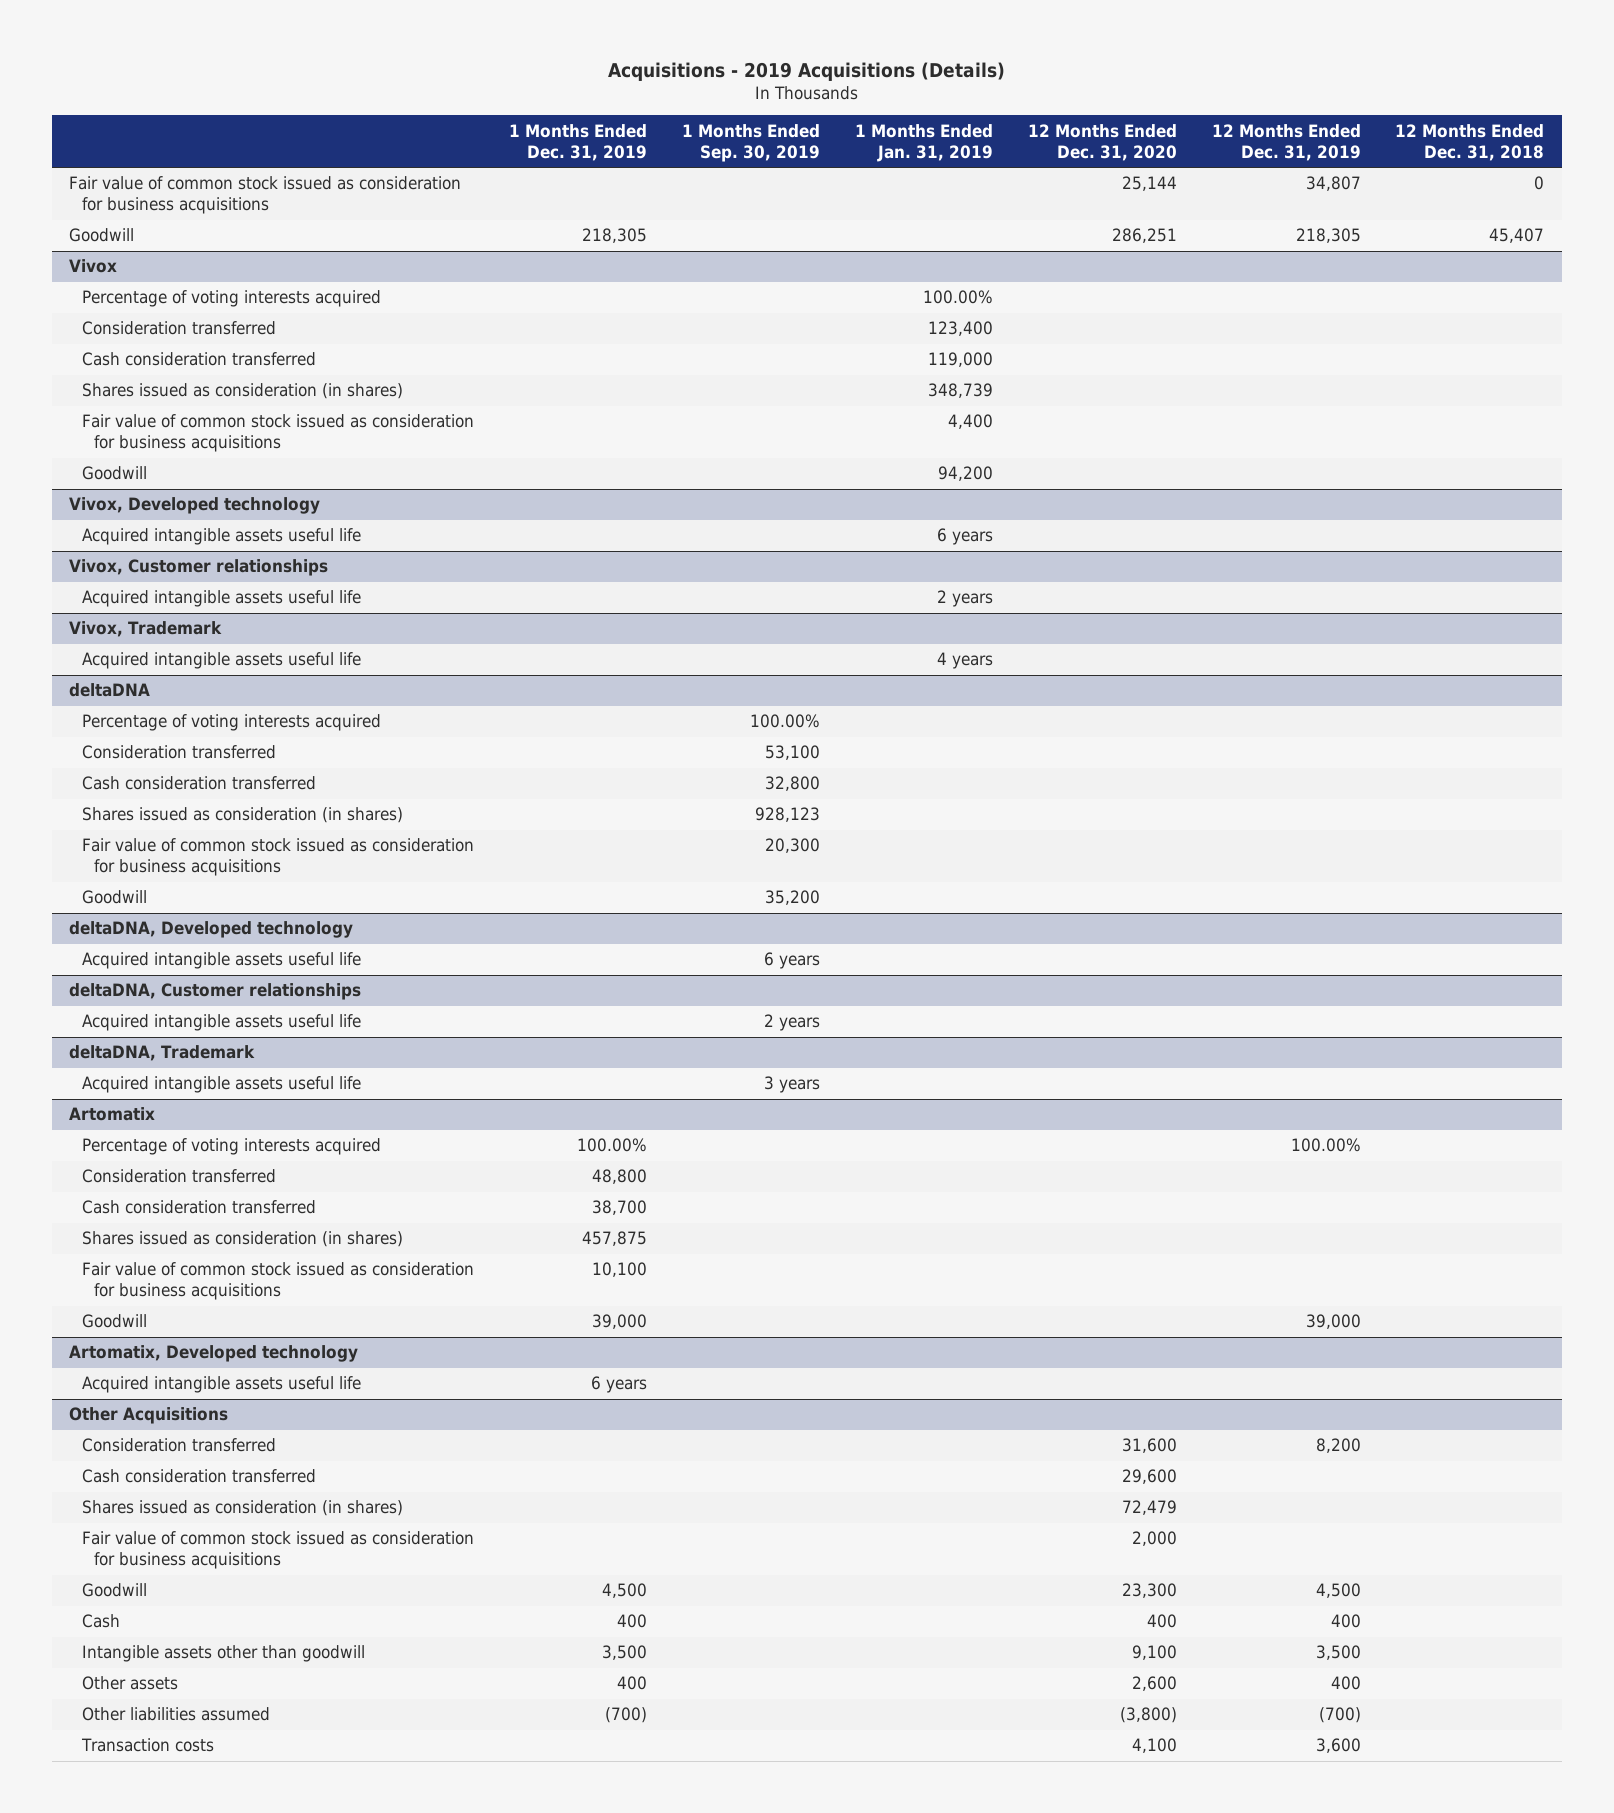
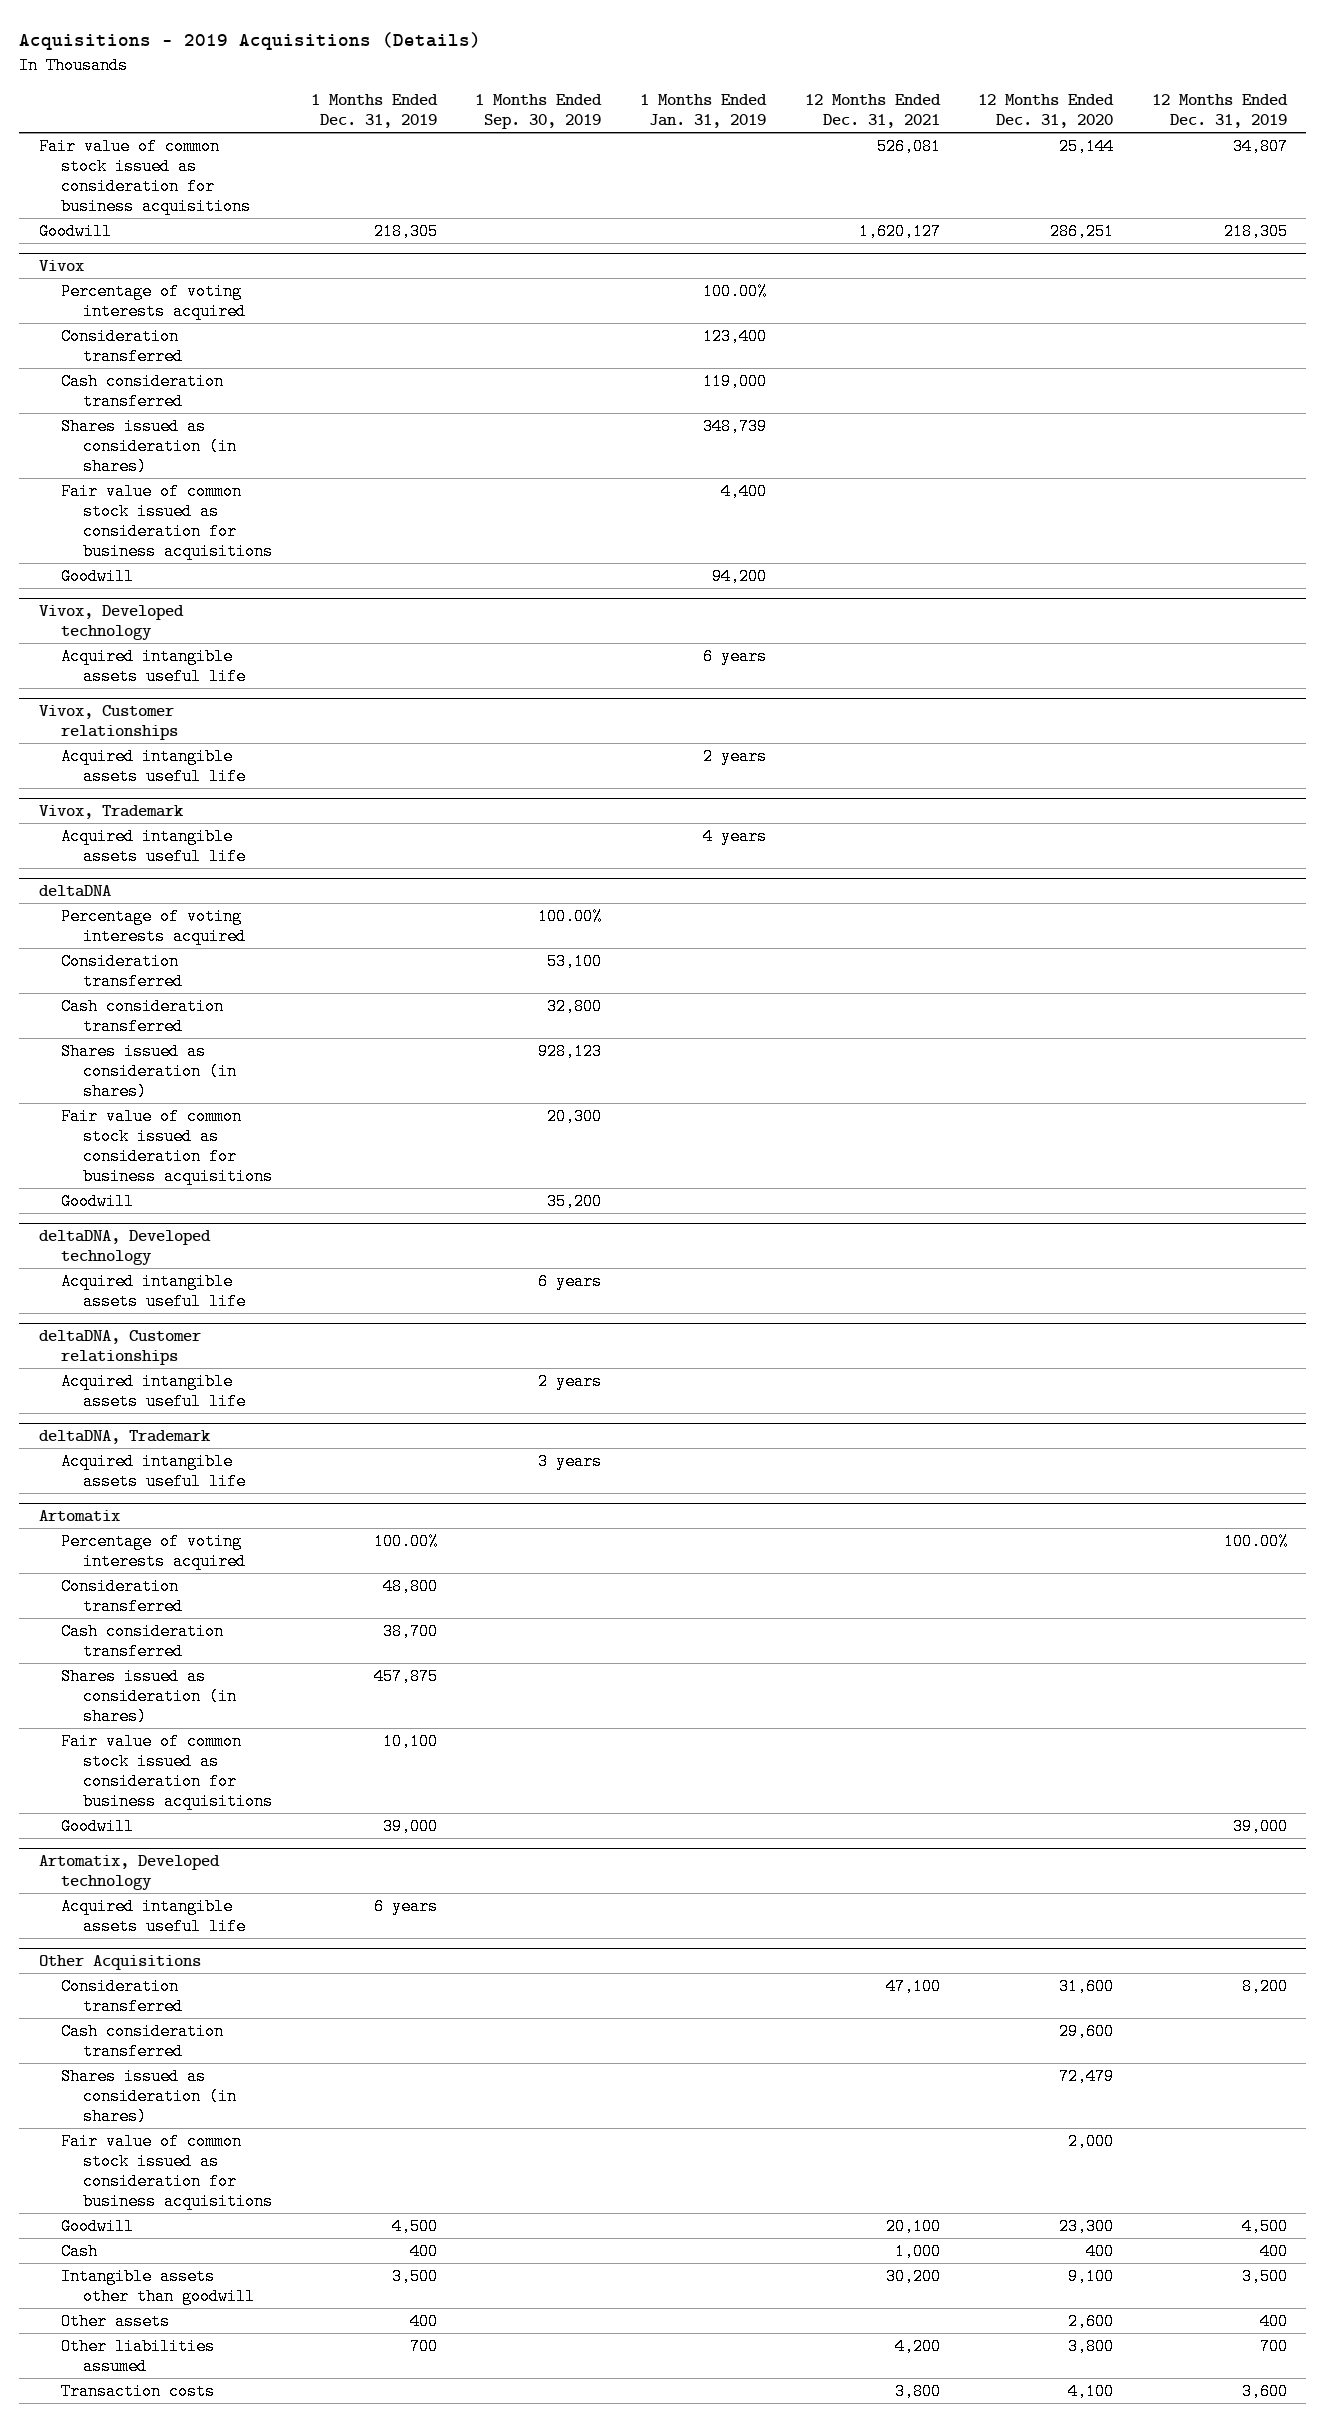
- | 1 Months Ended Dec. 31, 2019 | 1 Months Ended Sep. 30, 2019 | 1 Months Ended Jan. 31, 2019 | 12 Months Ended Dec. 31, 2020 | 12 Months Ended Dec. 31, 2019 | 12 Months Ended Dec. 31, 2018
+ | 1 Months Ended Dec. 31, 2019 | 1 Months Ended Sep. 30, 2019 | 1 Months Ended Jan. 31, 2019 | 12 Months Ended Dec. 31, 2021 | 12 Months Ended Dec. 31, 2020 | 12 Months Ended Dec. 31, 2019
@ Other Acquisitions
- Other liabilities assumed | (700) | | | (3,800) | (700) |
+ Other liabilities assumed | 700 | | | 4,200 | 3,800 | 700

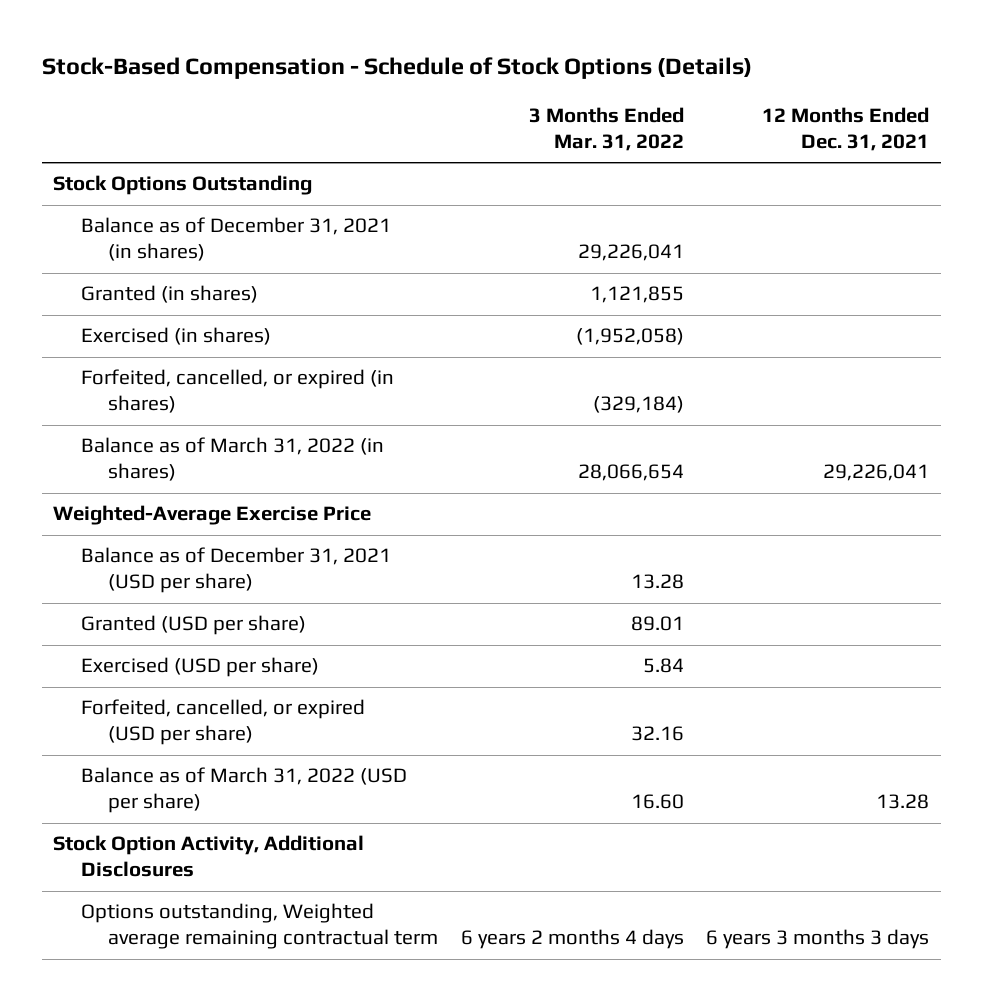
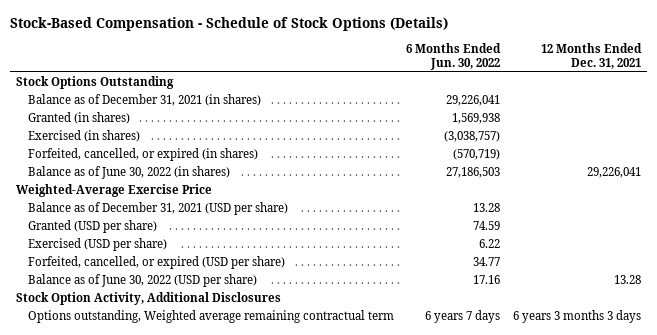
- | 3 Months Ended Mar. 31, 2022 | 12 Months Ended Dec. 31, 2021
+ | 6 Months Ended Jun. 30, 2022 | 12 Months Ended Dec. 31, 2021
- Balance as of March 31, 2022 (in shares) | 28,066,654 | 29,226,041
+ Balance as of June 30, 2022 (in shares) | 27,186,503 | 29,226,041
- Balance as of March 31, 2022 (USD per share) | 16.60 | 13.28
+ Balance as of June 30, 2022 (USD per share) | 17.16 | 13.28

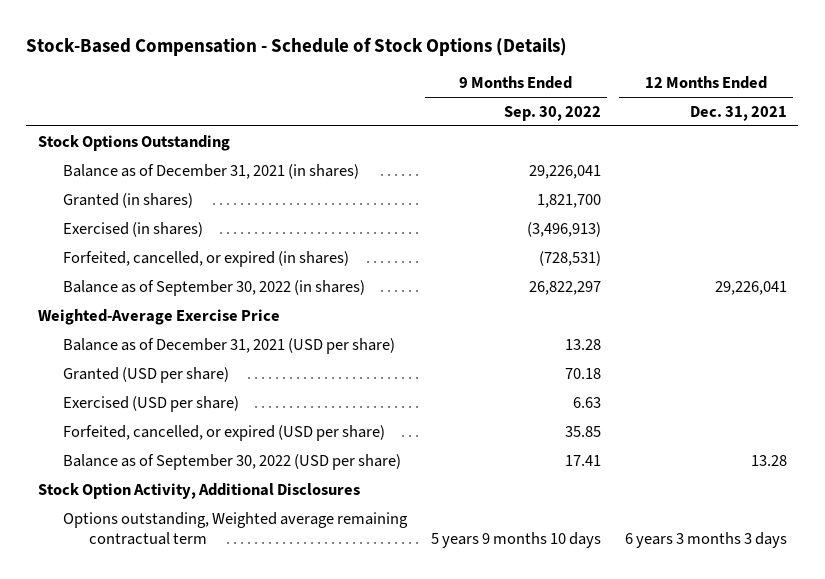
- | 6 Months Ended Jun. 30, 2022 | 12 Months Ended Dec. 31, 2021
+ | 9 Months Ended Sep. 30, 2022 | 12 Months Ended Dec. 31, 2021
- Balance as of June 30, 2022 (in shares) | 27,186,503 | 29,226,041
+ Balance as of September 30, 2022 (in shares) | 26,822,297 | 29,226,041
- Balance as of June 30, 2022 (USD per share) | 17.16 | 13.28
+ Balance as of September 30, 2022 (USD per share) | 17.41 | 13.28

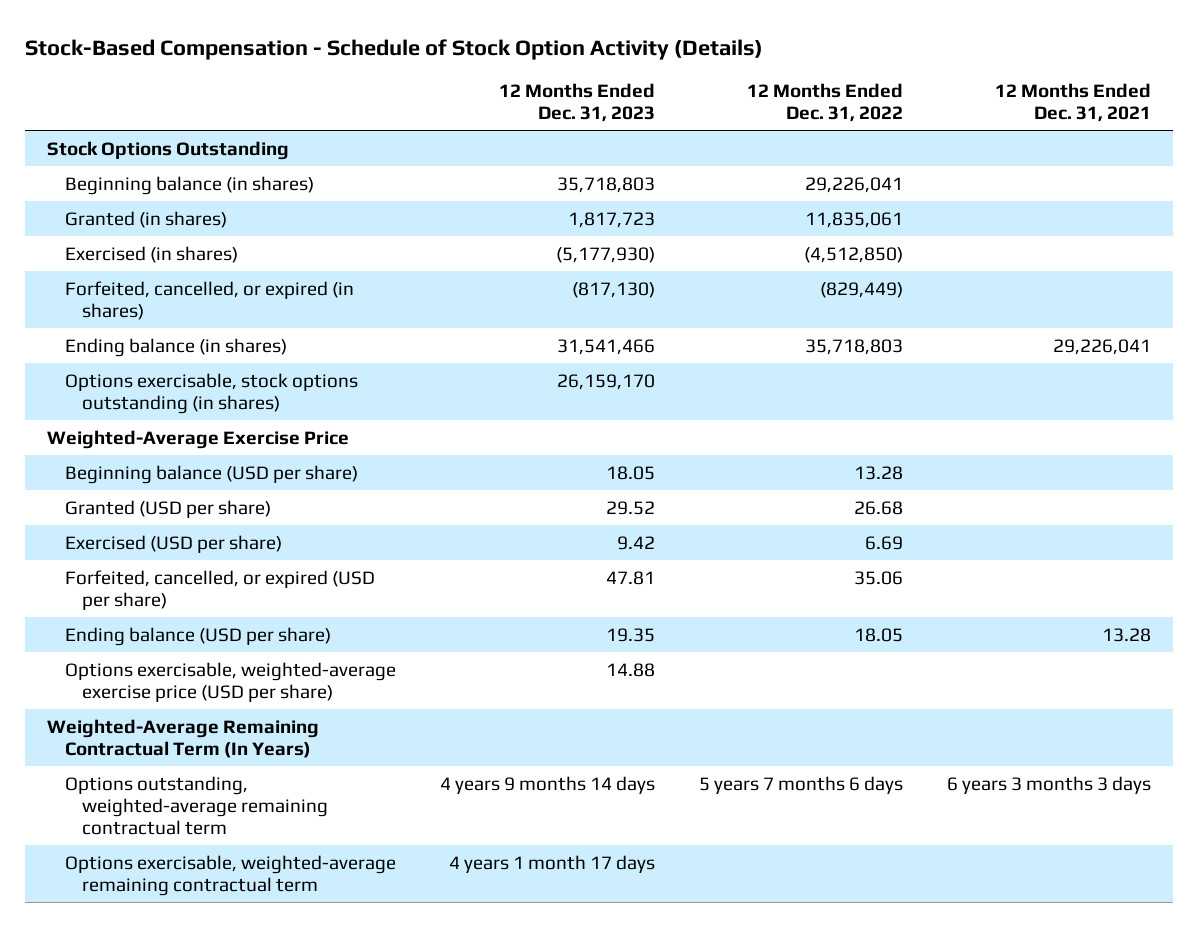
- Stock-Based Compensation - Schedule of Stock Options (Details)
+ Stock-Based Compensation - Schedule of Stock Option Activity (Details)
- | 9 Months Ended Sep. 30, 2022 | 12 Months Ended Dec. 31, 2021
+ | 12 Months Ended Dec. 31, 2023 | 12 Months Ended Dec. 31, 2022 | 12 Months Ended Dec. 31, 2021
- Balance as of December 31, 2021 (in shares) | 29,226,041 |
+ Beginning balance (in shares) | 35,718,803 | 29,226,041 |
- Balance as of September 30, 2022 (in shares) | 26,822,297 | 29,226,041
+ Ending balance (in shares) | 31,541,466 | 35,718,803 | 29,226,041
+ Options exercisable, stock options outstanding (in shares) | 26,159,170 | |
- Balance as of December 31, 2021 (USD per share) | 13.28 |
+ Beginning balance (USD per share) | 18.05 | 13.28 |
- Balance as of September 30, 2022 (USD per share) | 17.41 | 13.28
- Stock Option Activity, Additional Disclosures
- Options outstanding, Weighted average remaining contractual term | 5 years 9 months 10 days | 6 years 3 months 3 days
+ Ending balance (USD per share) | 19.35 | 18.05 | 13.28
+ Options exercisable, weighted-average exercise price (USD per share) | 14.88 | |
+ Weighted-Average Remaining Contractual Term (In Years)
+ Options outstanding, weighted-average remaining contractual term | 4 years 9 months 14 days | 5 years 7 months 6 days | 6 years 3 months 3 days
+ Options exercisable, weighted-average remaining contractual term | 4 years 1 month 17 days | |

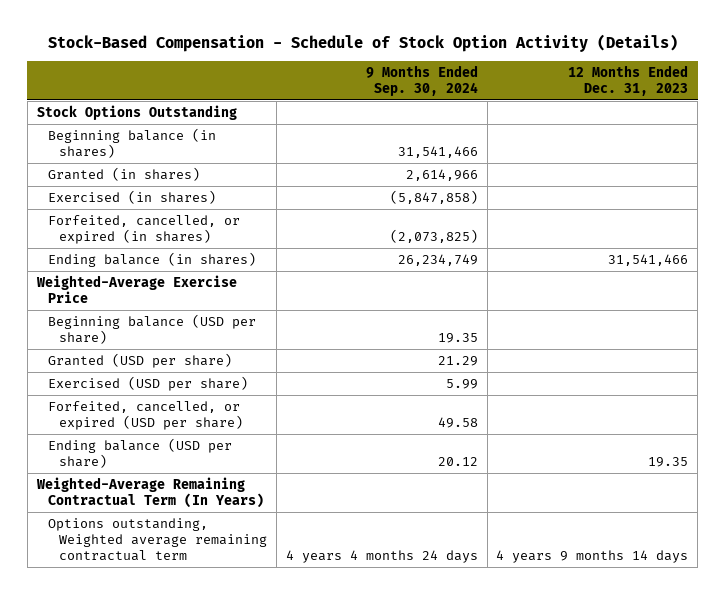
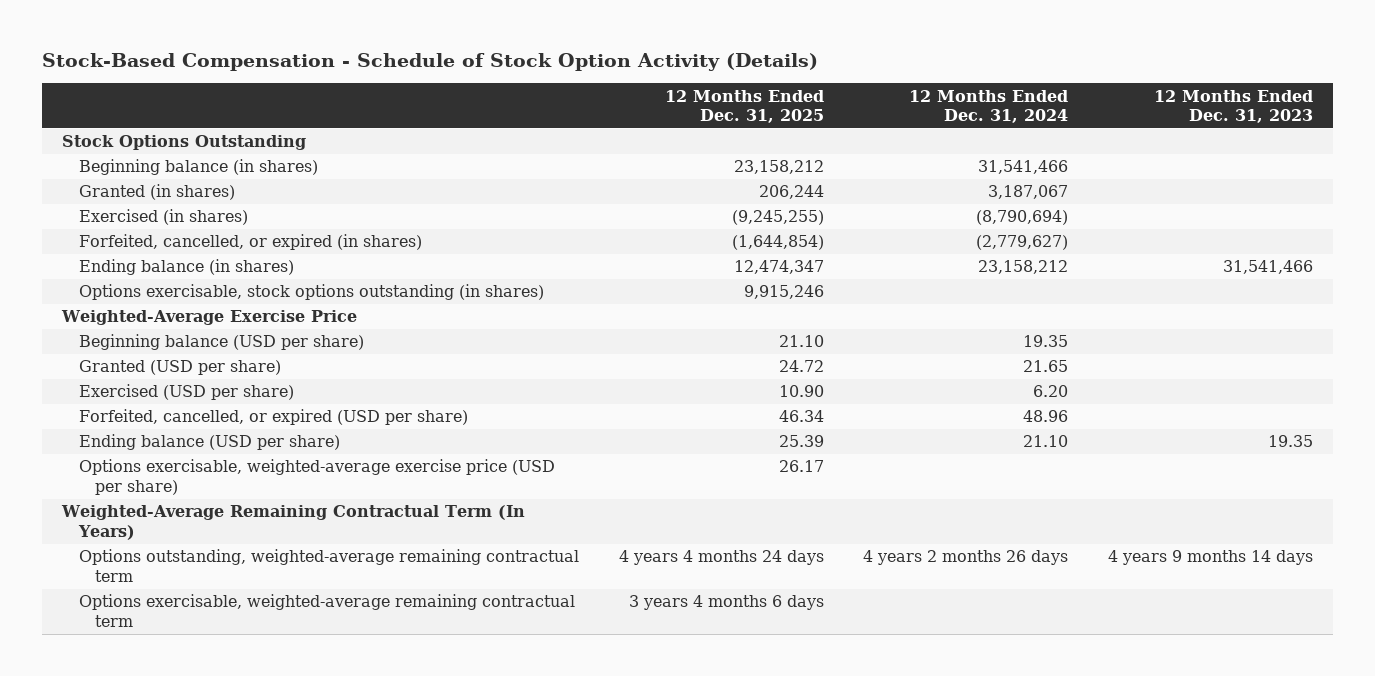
- | 9 Months Ended Sep. 30, 2024 | 12 Months Ended Dec. 31, 2023
+ | 12 Months Ended Dec. 31, 2025 | 12 Months Ended Dec. 31, 2024 | 12 Months Ended Dec. 31, 2023
+ Options exercisable, stock options outstanding (in shares) | 9,915,246 | |
+ Options exercisable, weighted-average exercise price (USD per share) | 26.17 | |
- Options outstanding, Weighted average remaining contractual term | 4 years 4 months 24 days | 4 years 9 months 14 days
+ Options outstanding, weighted-average remaining contractual term | 4 years 4 months 24 days | 4 years 2 months 26 days | 4 years 9 months 14 days
+ Options exercisable, weighted-average remaining contractual term | 3 years 4 months 6 days | |

